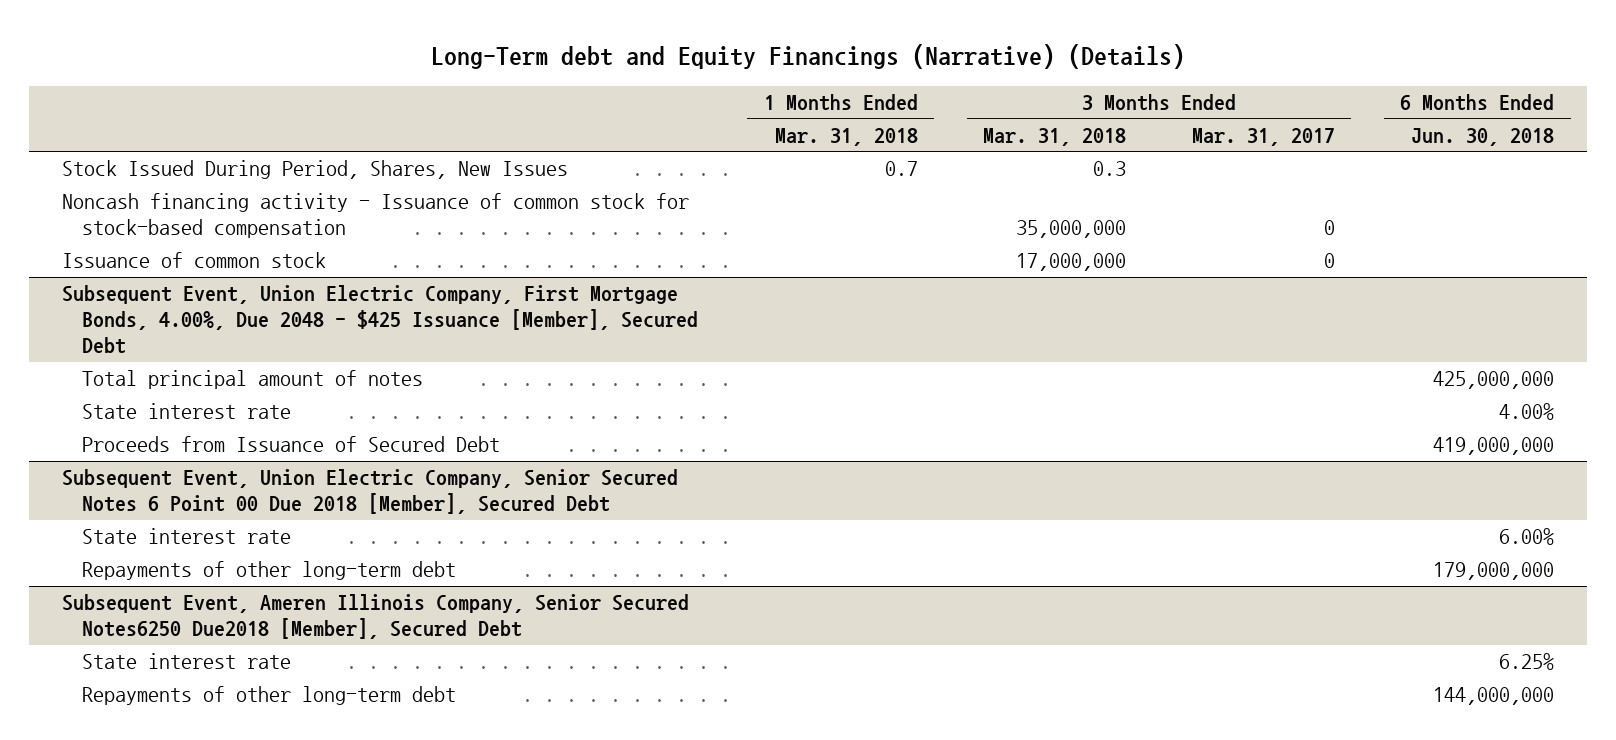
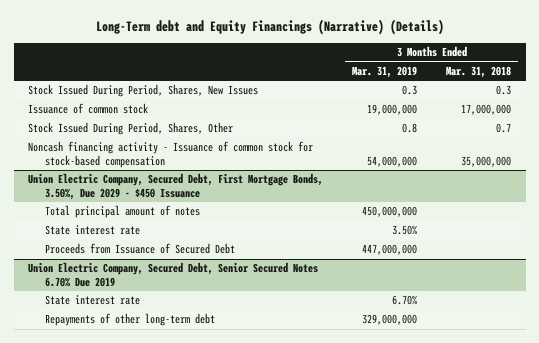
- | 1 Months Ended Mar. 31, 2018 | 3 Months Ended Mar. 31, 2018 | 3 Months Ended Mar. 31, 2017 | 6 Months Ended Jun. 30, 2018
+ | 3 Months Ended Mar. 31, 2019 | 3 Months Ended Mar. 31, 2018
- Subsequent Event, Union Electric Company, First Mortgage Bonds, 4.00%, Due 2048 - $425 Issuance [Member], Secured Debt
+ Stock Issued During Period, Shares, Other | 0.8 | 0.7
moved down: Noncash financing activity - Issuance of common stock for stock-based compensation | 54,000,000 | 35,000,000
+ Union Electric Company, Secured Debt, First Mortgage Bonds, 3.50%, Due 2029 - $450 Issuance
- Subsequent Event, Union Electric Company, Senior Secured Notes 6 Point 00 Due 2018 [Member], Secured Debt
+ Union Electric Company, Secured Debt, Senior Secured Notes 6.70% Due 2019
- Subsequent Event, Ameren Illinois Company, Senior Secured Notes6250 Due2018 [Member], Secured Debt
- State interest rate | | | | 6.25%
- Repayments of other long-term debt | | | | 144,000,000

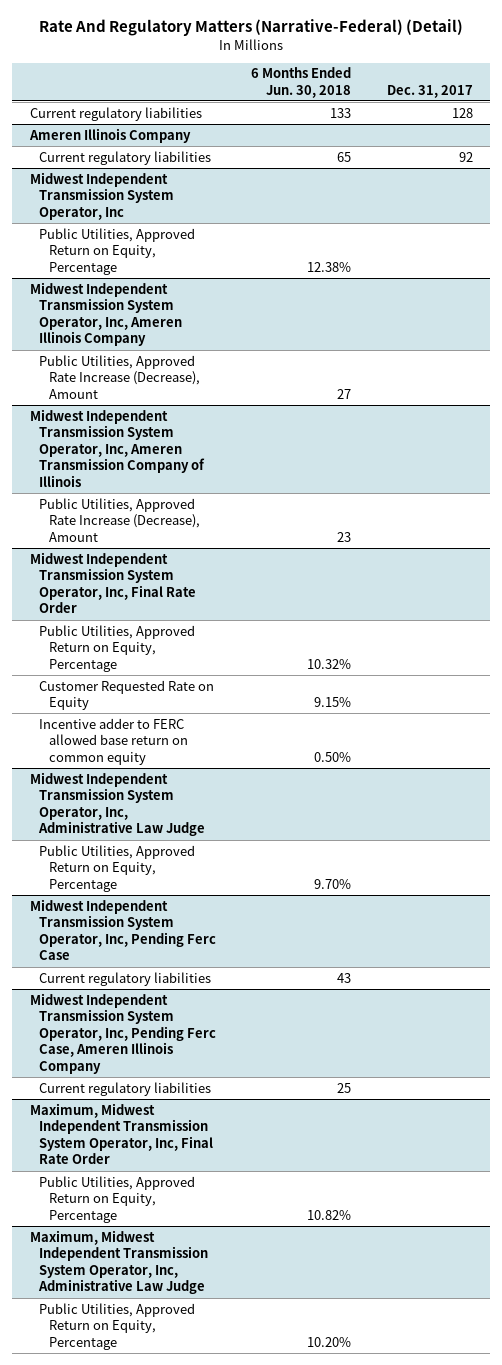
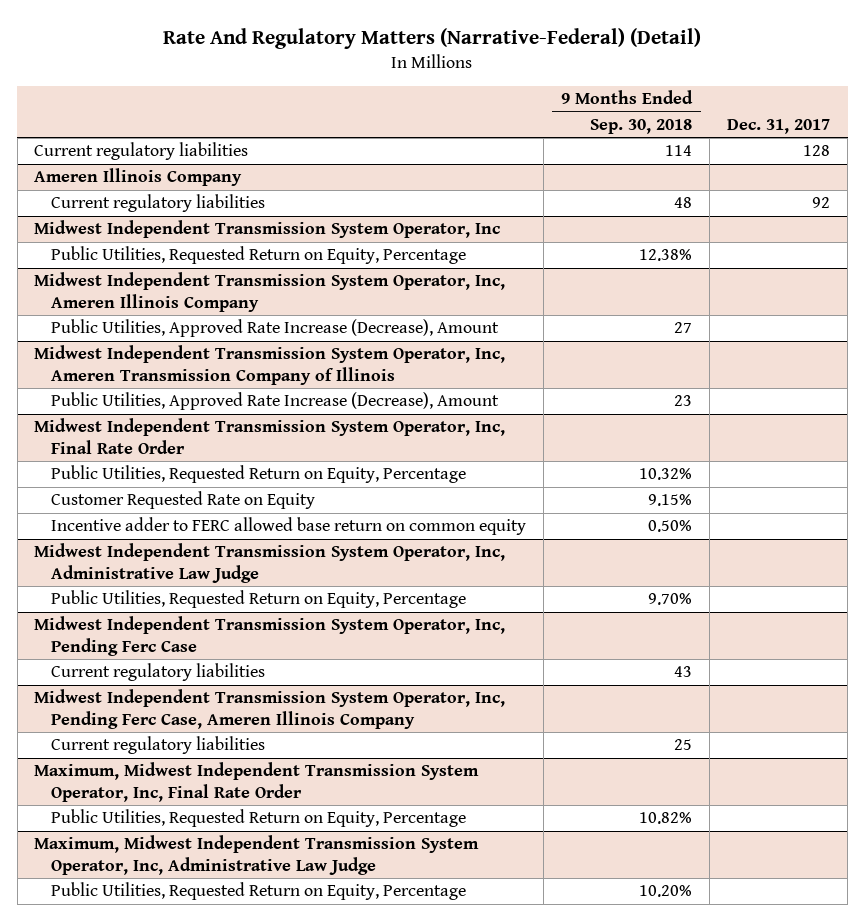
- | 6 Months Ended Jun. 30, 2018 | Dec. 31, 2017
+ | 9 Months Ended Sep. 30, 2018 | Dec. 31, 2017
@ Midwest Independent Transmission System Operator, Inc
- Public Utilities, Approved Return on Equity, Percentage | 12.38% |
+ Public Utilities, Requested Return on Equity, Percentage | 12.38% |
@ Midwest Independent Transmission System Operator, Inc, Final Rate Order
- Public Utilities, Approved Return on Equity, Percentage | 10.32% |
+ Public Utilities, Requested Return on Equity, Percentage | 10.32% |
@ Midwest Independent Transmission System Operator, Inc, Administrative Law Judge
- Public Utilities, Approved Return on Equity, Percentage | 9.70% |
+ Public Utilities, Requested Return on Equity, Percentage | 9.70% |
@ Maximum, Midwest Independent Transmission System Operator, Inc, Final Rate Order
- Public Utilities, Approved Return on Equity, Percentage | 10.82% |
+ Public Utilities, Requested Return on Equity, Percentage | 10.82% |
@ Maximum, Midwest Independent Transmission System Operator, Inc, Administrative Law Judge
- Public Utilities, Approved Return on Equity, Percentage | 10.20% |
+ Public Utilities, Requested Return on Equity, Percentage | 10.20% |

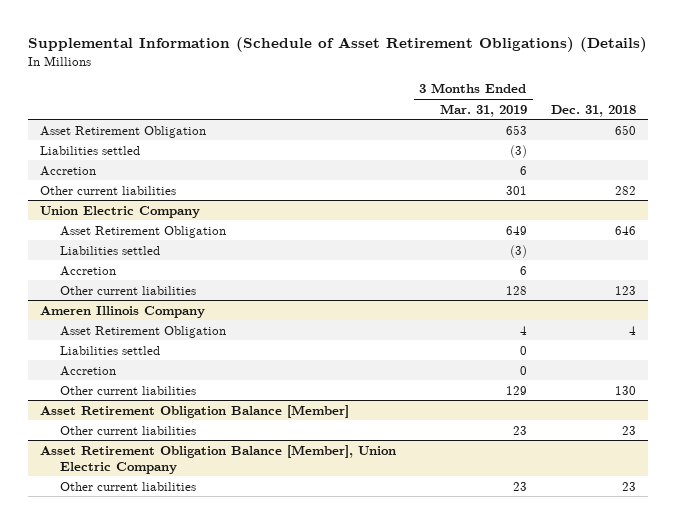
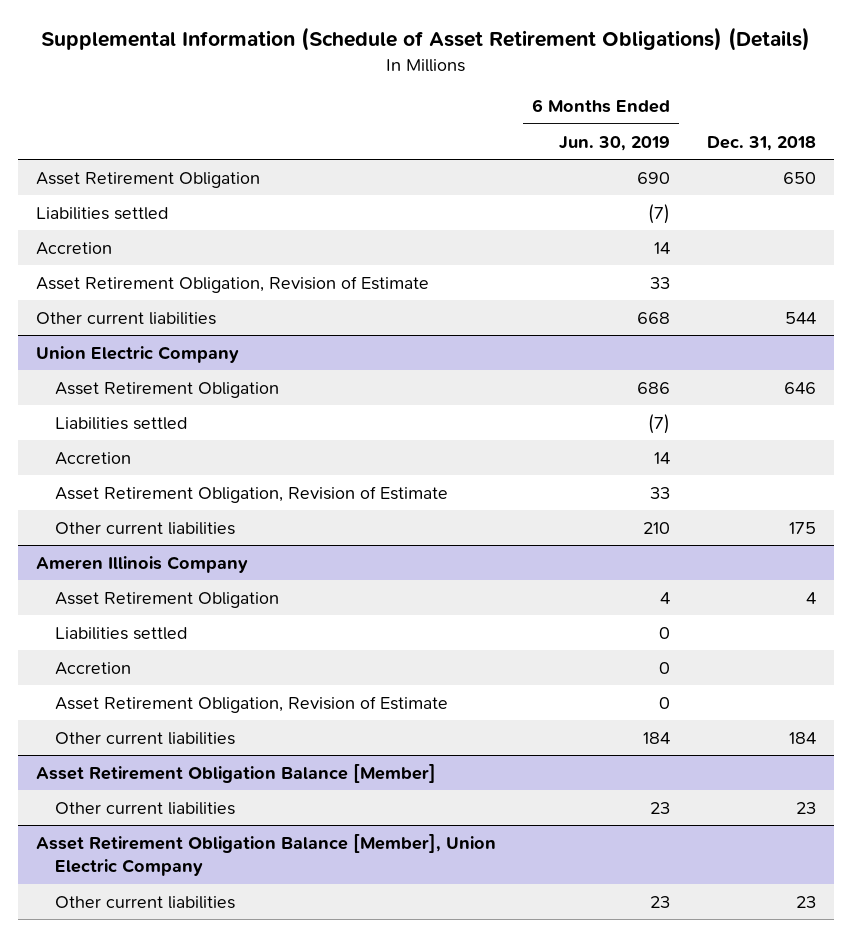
- | 3 Months Ended Mar. 31, 2019 | Dec. 31, 2018
+ | 6 Months Ended Jun. 30, 2019 | Dec. 31, 2018
- Other current liabilities | 301 | 282
+ Asset Retirement Obligation, Revision of Estimate | 33 |
+ Other current liabilities | 668 | 544
@ Union Electric Company
- Other current liabilities | 128 | 123
+ Asset Retirement Obligation, Revision of Estimate | 33 |
+ Other current liabilities | 210 | 175
@ Ameren Illinois Company
- Other current liabilities | 129 | 130
+ Asset Retirement Obligation, Revision of Estimate | 0 |
+ Other current liabilities | 184 | 184

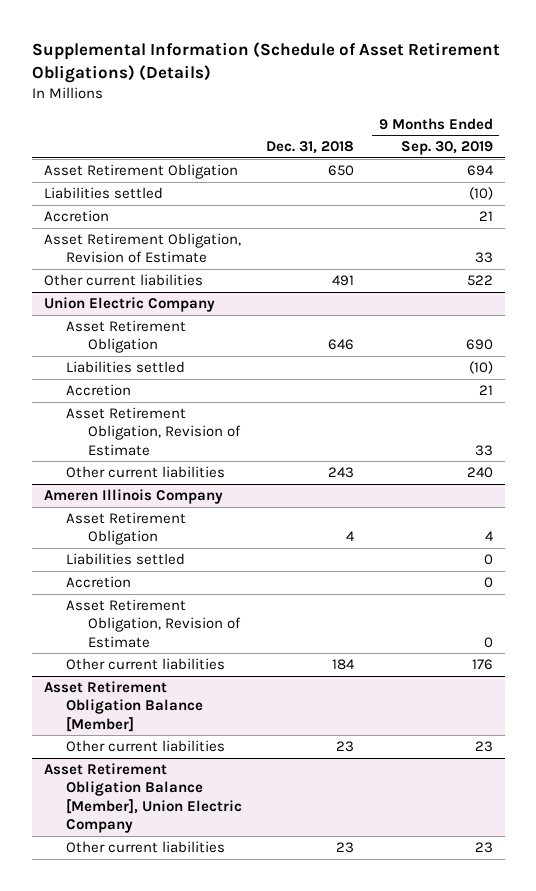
- | 6 Months Ended Jun. 30, 2019 | Dec. 31, 2018
+ | Dec. 31, 2018 | 9 Months Ended Sep. 30, 2019
- Other current liabilities | 668 | 544
+ Other current liabilities | 491 | 522
@ Union Electric Company
- Other current liabilities | 210 | 175
+ Other current liabilities | 243 | 240

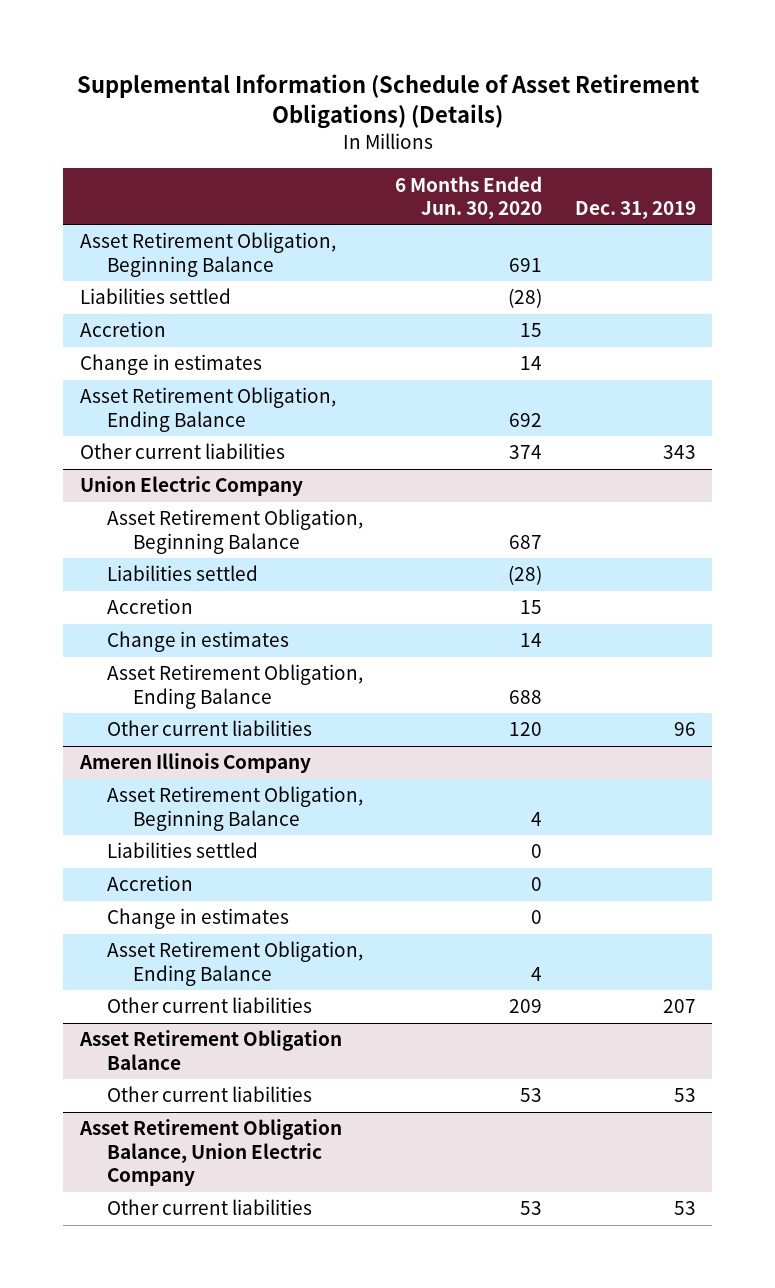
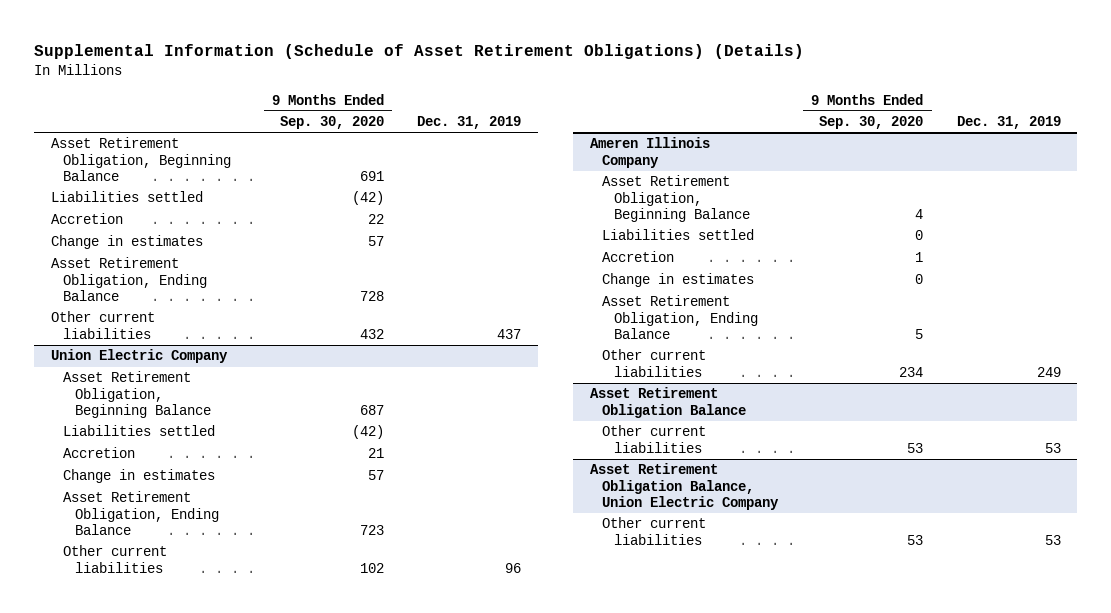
- | 6 Months Ended Jun. 30, 2020 | Dec. 31, 2019
+ | 9 Months Ended Sep. 30, 2020 | Dec. 31, 2019
- Other current liabilities | 374 | 343
+ Other current liabilities | 432 | 437
@ Ameren Illinois Company
- Other current liabilities | 209 | 207
+ Other current liabilities | 234 | 249

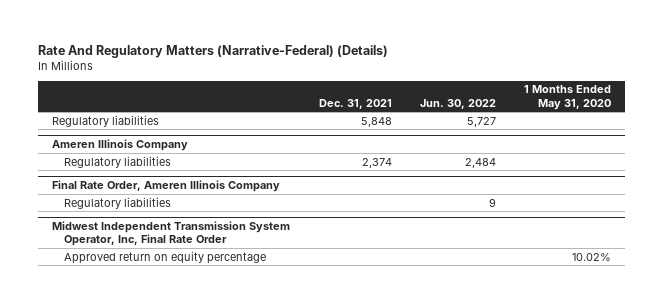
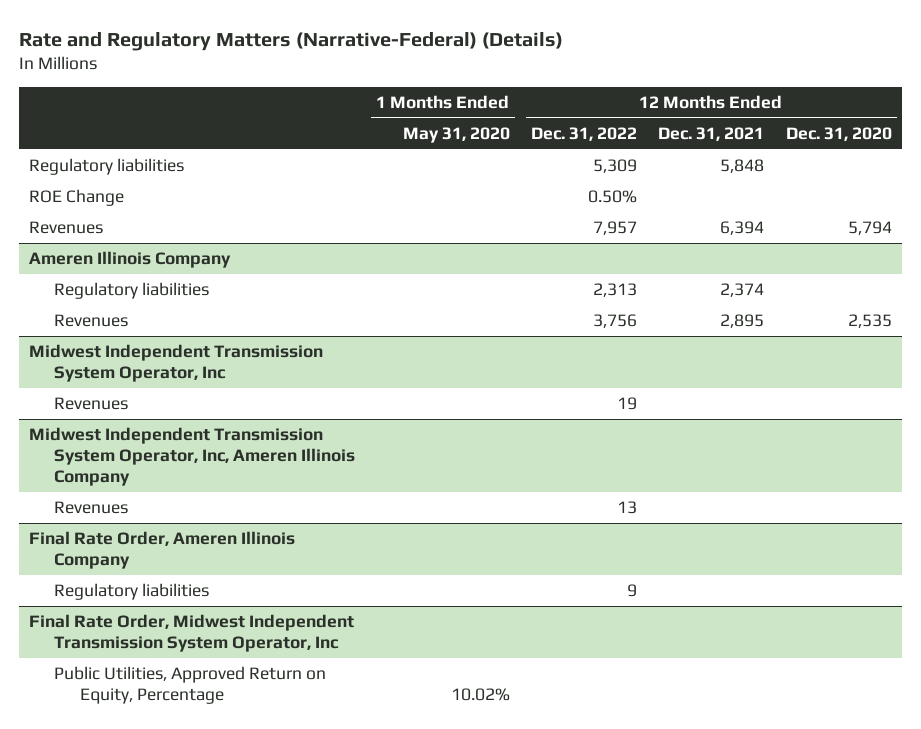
- Rate And Regulatory Matters (Narrative-Federal) (Details)
+ Rate and Regulatory Matters (Narrative-Federal) (Details)
- | Dec. 31, 2021 | Jun. 30, 2022 | 1 Months Ended May 31, 2020
+ | 1 Months Ended May 31, 2020 | 12 Months Ended Dec. 31, 2022 | 12 Months Ended Dec. 31, 2021 | 12 Months Ended Dec. 31, 2020
+ ROE Change | | 0.50% | |
+ Revenues | | 7,957 | 6,394 | 5,794
@ Ameren Illinois Company
+ Revenues | | 3,756 | 2,895 | 2,535
+ Midwest Independent Transmission System Operator, Inc
+ Revenues | | 19 | |
+ Midwest Independent Transmission System Operator, Inc, Ameren Illinois Company
+ Revenues | | 13 | |
- Midwest Independent Transmission System Operator, Inc, Final Rate Order
- Approved return on equity percentage | | | 10.02%
+ Final Rate Order, Midwest Independent Transmission System Operator, Inc
+ Public Utilities, Approved Return on Equity, Percentage | 10.02% | | |

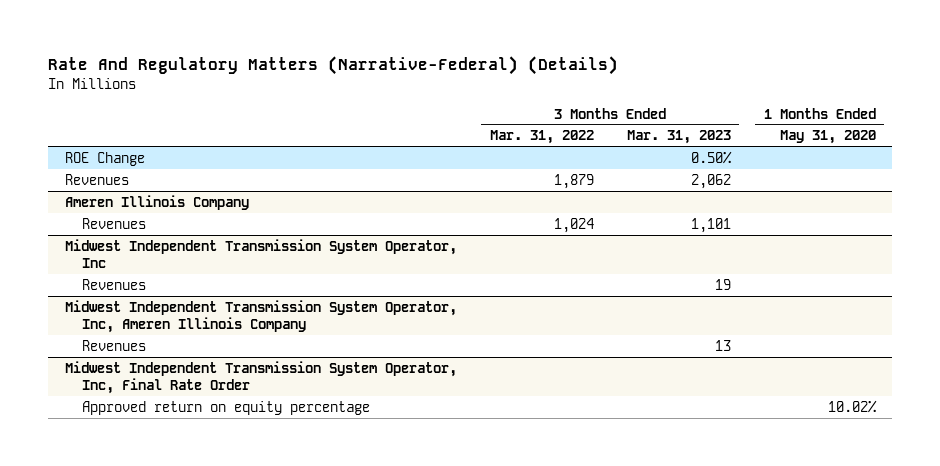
- Rate and Regulatory Matters (Narrative-Federal) (Details)
+ Rate And Regulatory Matters (Narrative-Federal) (Details)
- | 1 Months Ended May 31, 2020 | 12 Months Ended Dec. 31, 2022 | 12 Months Ended Dec. 31, 2021 | 12 Months Ended Dec. 31, 2020
+ | 3 Months Ended Mar. 31, 2022 | 3 Months Ended Mar. 31, 2023 | 1 Months Ended May 31, 2020
- Regulatory liabilities | | 5,309 | 5,848 |
@ Ameren Illinois Company
- Regulatory liabilities | | 2,313 | 2,374 |
- Final Rate Order, Ameren Illinois Company
- Regulatory liabilities | | 9 | |
- Final Rate Order, Midwest Independent Transmission System Operator, Inc
- Public Utilities, Approved Return on Equity, Percentage | 10.02% | | |
+ Midwest Independent Transmission System Operator, Inc, Final Rate Order
+ Approved return on equity percentage | | | 10.02%

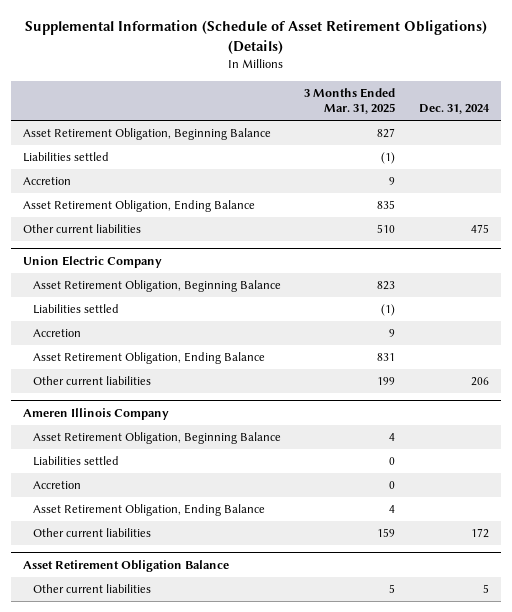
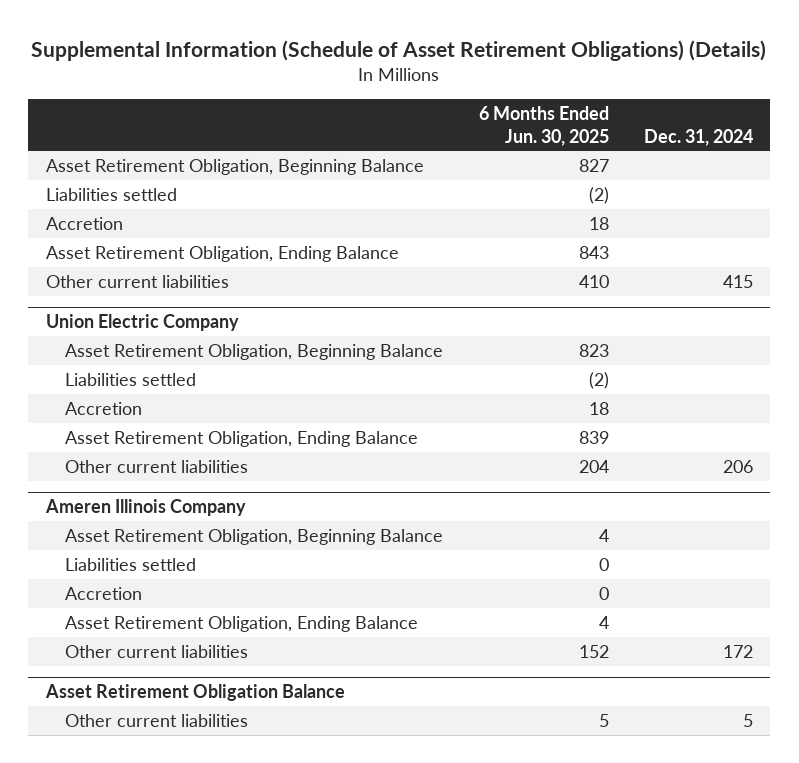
- | 3 Months Ended Mar. 31, 2025 | Dec. 31, 2024
+ | 6 Months Ended Jun. 30, 2025 | Dec. 31, 2024
- Other current liabilities | 510 | 475
+ Other current liabilities | 410 | 415

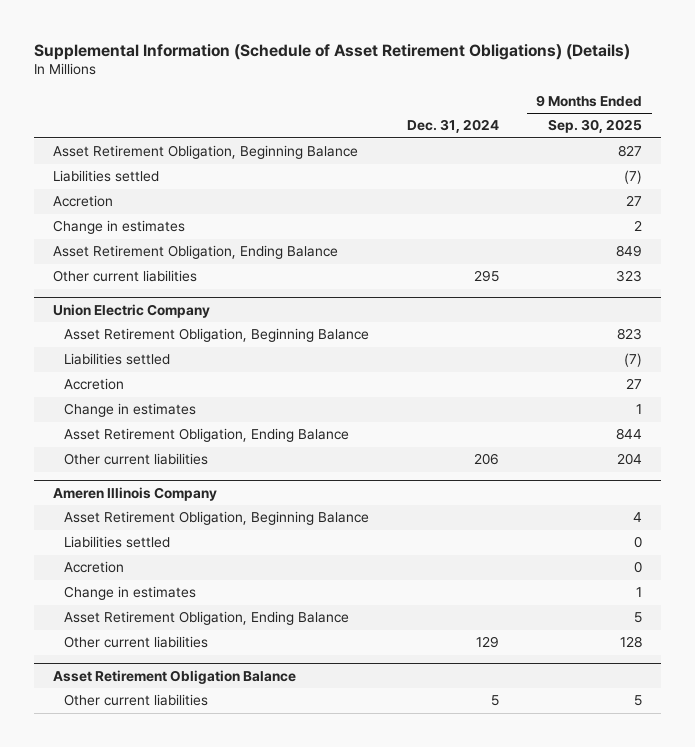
- | 6 Months Ended Jun. 30, 2025 | Dec. 31, 2024
+ | Dec. 31, 2024 | 9 Months Ended Sep. 30, 2025
+ Change in estimates | | 2
- Other current liabilities | 410 | 415
+ Other current liabilities | 295 | 323
@ Union Electric Company
+ Change in estimates | | 1
@ Ameren Illinois Company
+ Change in estimates | | 1
- Other current liabilities | 152 | 172
+ Other current liabilities | 129 | 128

